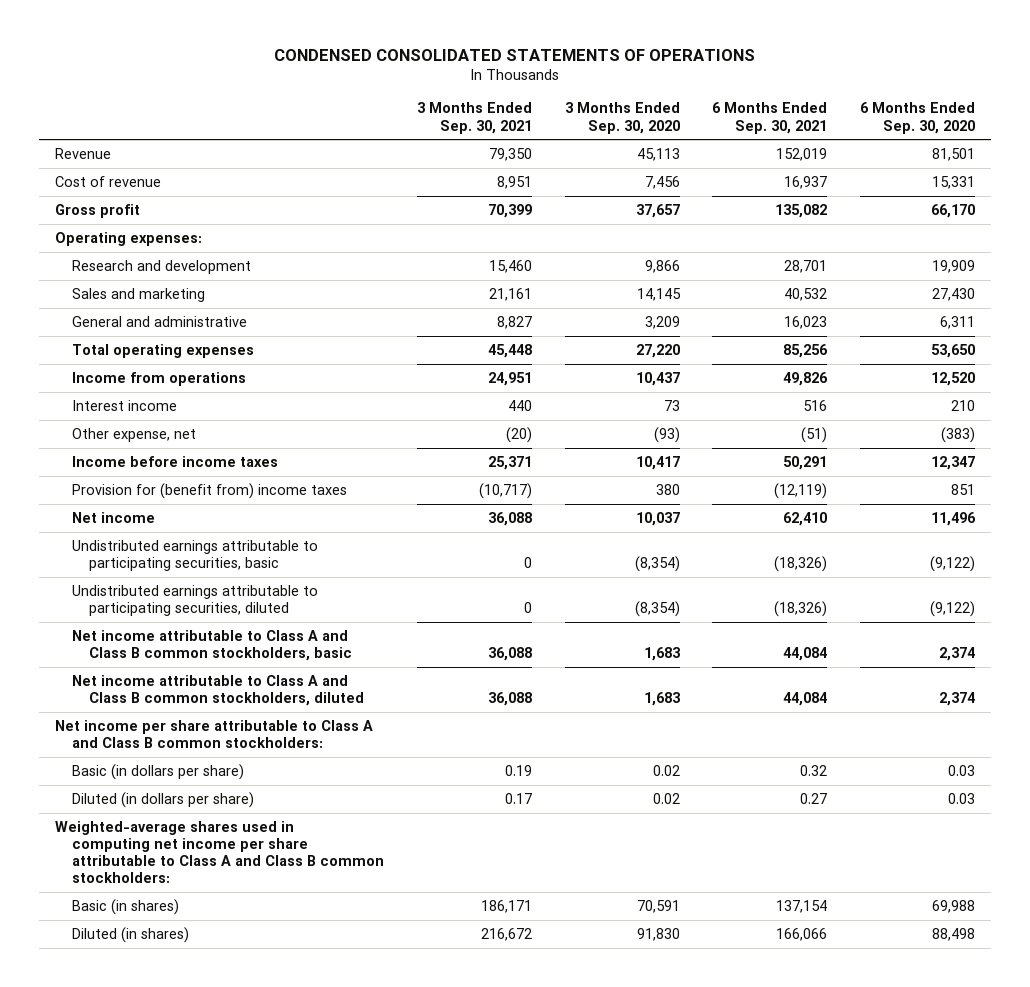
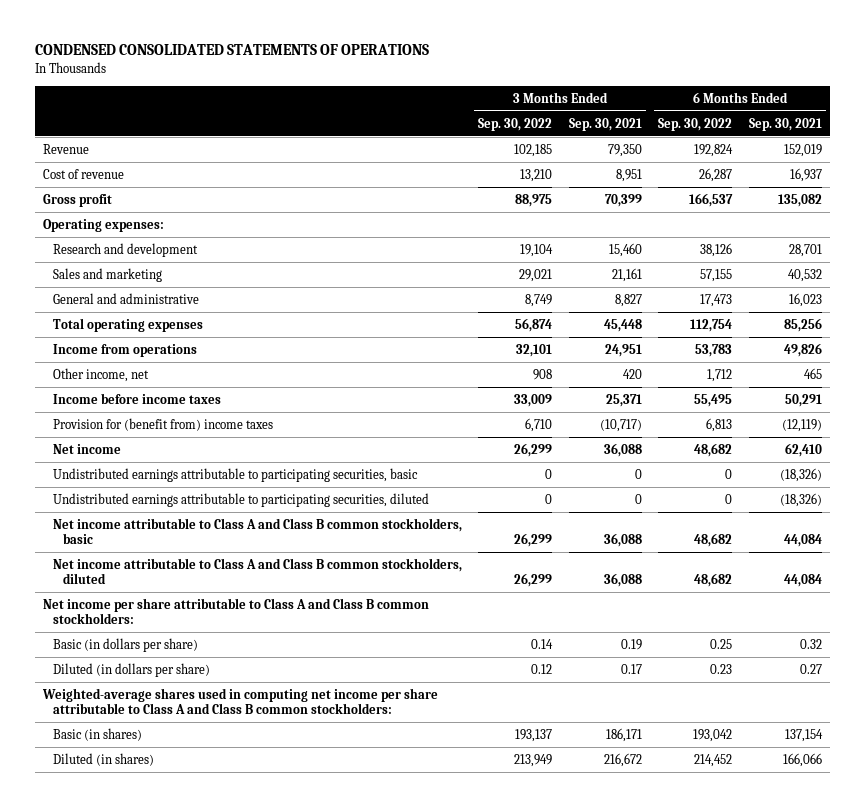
- | 3 Months Ended Sep. 30, 2021 | 3 Months Ended Sep. 30, 2020 | 6 Months Ended Sep. 30, 2021 | 6 Months Ended Sep. 30, 2020
+ | 3 Months Ended Sep. 30, 2022 | 3 Months Ended Sep. 30, 2021 | 6 Months Ended Sep. 30, 2022 | 6 Months Ended Sep. 30, 2021
- Interest income | 440 | 73 | 516 | 210
- Other expense, net | (20) | (93) | (51) | (383)
+ Other income, net | 908 | 420 | 1,712 | 465

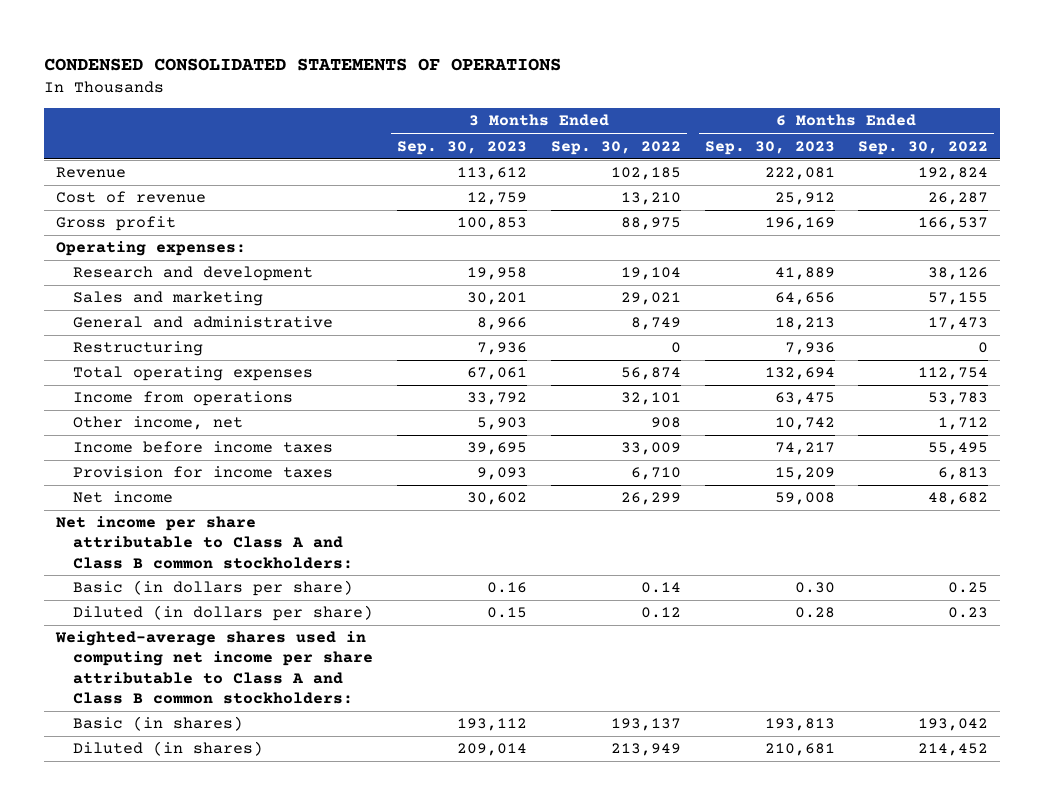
- | 3 Months Ended Sep. 30, 2022 | 3 Months Ended Sep. 30, 2021 | 6 Months Ended Sep. 30, 2022 | 6 Months Ended Sep. 30, 2021
+ | 3 Months Ended Sep. 30, 2023 | 3 Months Ended Sep. 30, 2022 | 6 Months Ended Sep. 30, 2023 | 6 Months Ended Sep. 30, 2022
+ Restructuring | 7,936 | 0 | 7,936 | 0
- Provision for (benefit from) income taxes | 6,710 | (10,717) | 6,813 | (12,119)
+ Provision for income taxes | 9,093 | 6,710 | 15,209 | 6,813
- Undistributed earnings attributable to participating securities, basic | 0 | 0 | 0 | (18,326)
- Undistributed earnings attributable to participating securities, diluted | 0 | 0 | 0 | (18,326)
- Net income attributable to Class A and Class B common stockholders, basic | 26,299 | 36,088 | 48,682 | 44,084
- Net income attributable to Class A and Class B common stockholders, diluted | 26,299 | 36,088 | 48,682 | 44,084

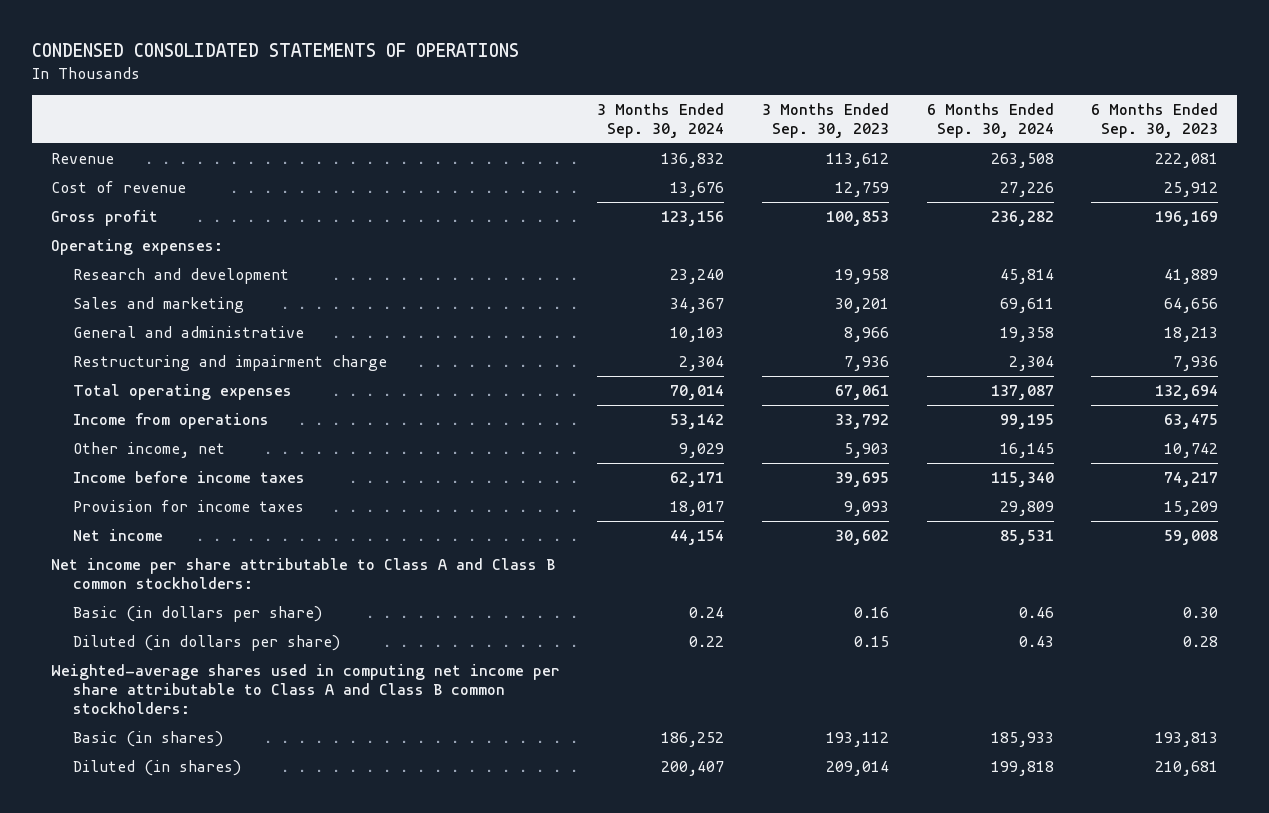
- | 3 Months Ended Sep. 30, 2023 | 3 Months Ended Sep. 30, 2022 | 6 Months Ended Sep. 30, 2023 | 6 Months Ended Sep. 30, 2022
+ | 3 Months Ended Sep. 30, 2024 | 3 Months Ended Sep. 30, 2023 | 6 Months Ended Sep. 30, 2024 | 6 Months Ended Sep. 30, 2023
- Restructuring | 7,936 | 0 | 7,936 | 0
+ Restructuring and impairment charge | 2,304 | 7,936 | 2,304 | 7,936

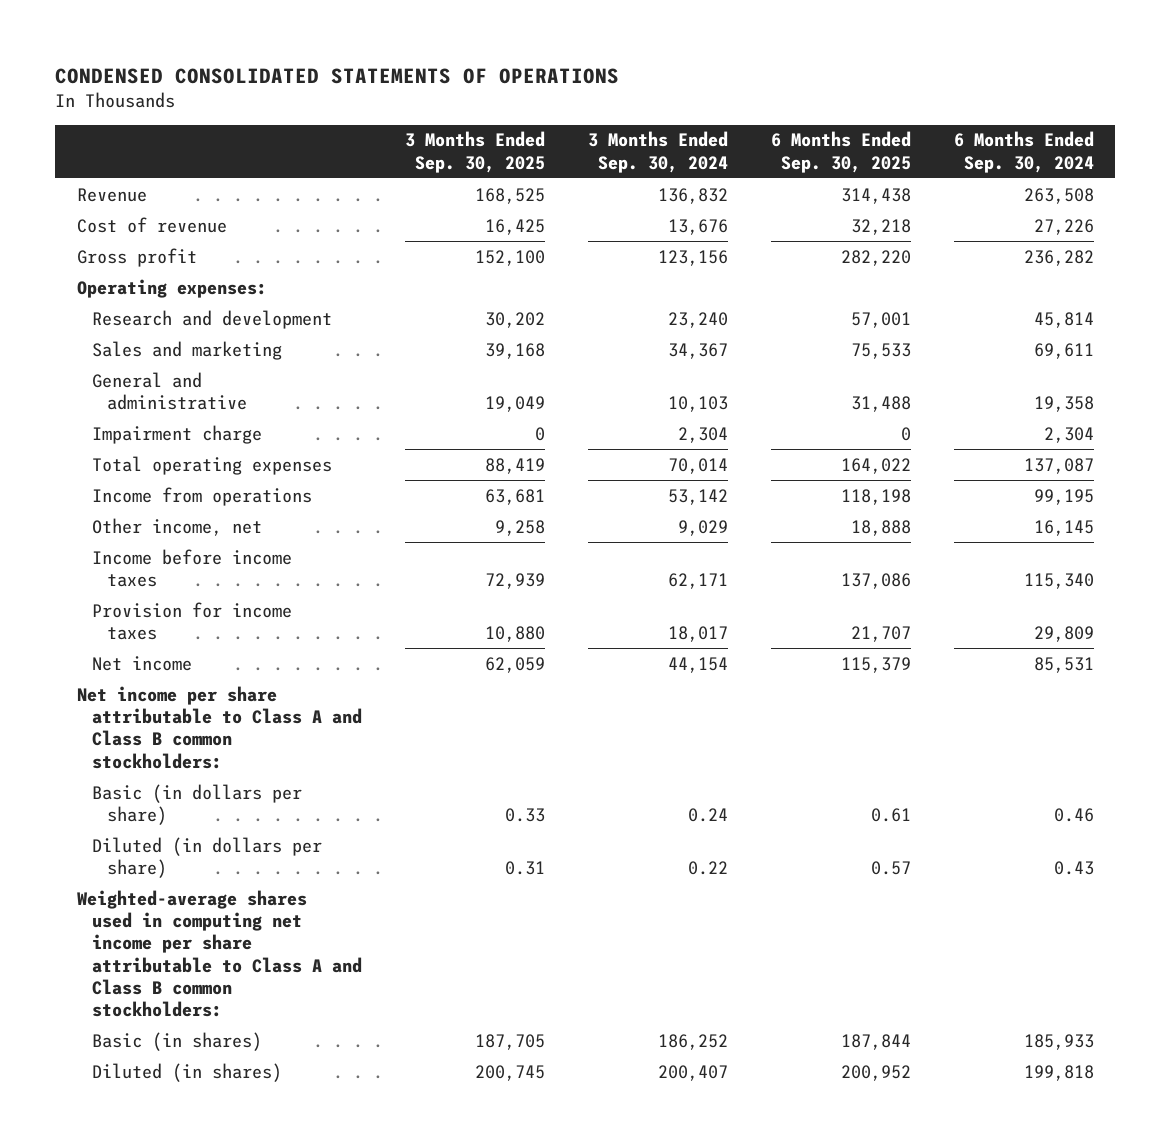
- | 3 Months Ended Sep. 30, 2024 | 3 Months Ended Sep. 30, 2023 | 6 Months Ended Sep. 30, 2024 | 6 Months Ended Sep. 30, 2023
+ | 3 Months Ended Sep. 30, 2025 | 3 Months Ended Sep. 30, 2024 | 6 Months Ended Sep. 30, 2025 | 6 Months Ended Sep. 30, 2024
- Restructuring and impairment charge | 2,304 | 7,936 | 2,304 | 7,936
+ Impairment charge | 0 | 2,304 | 0 | 2,304

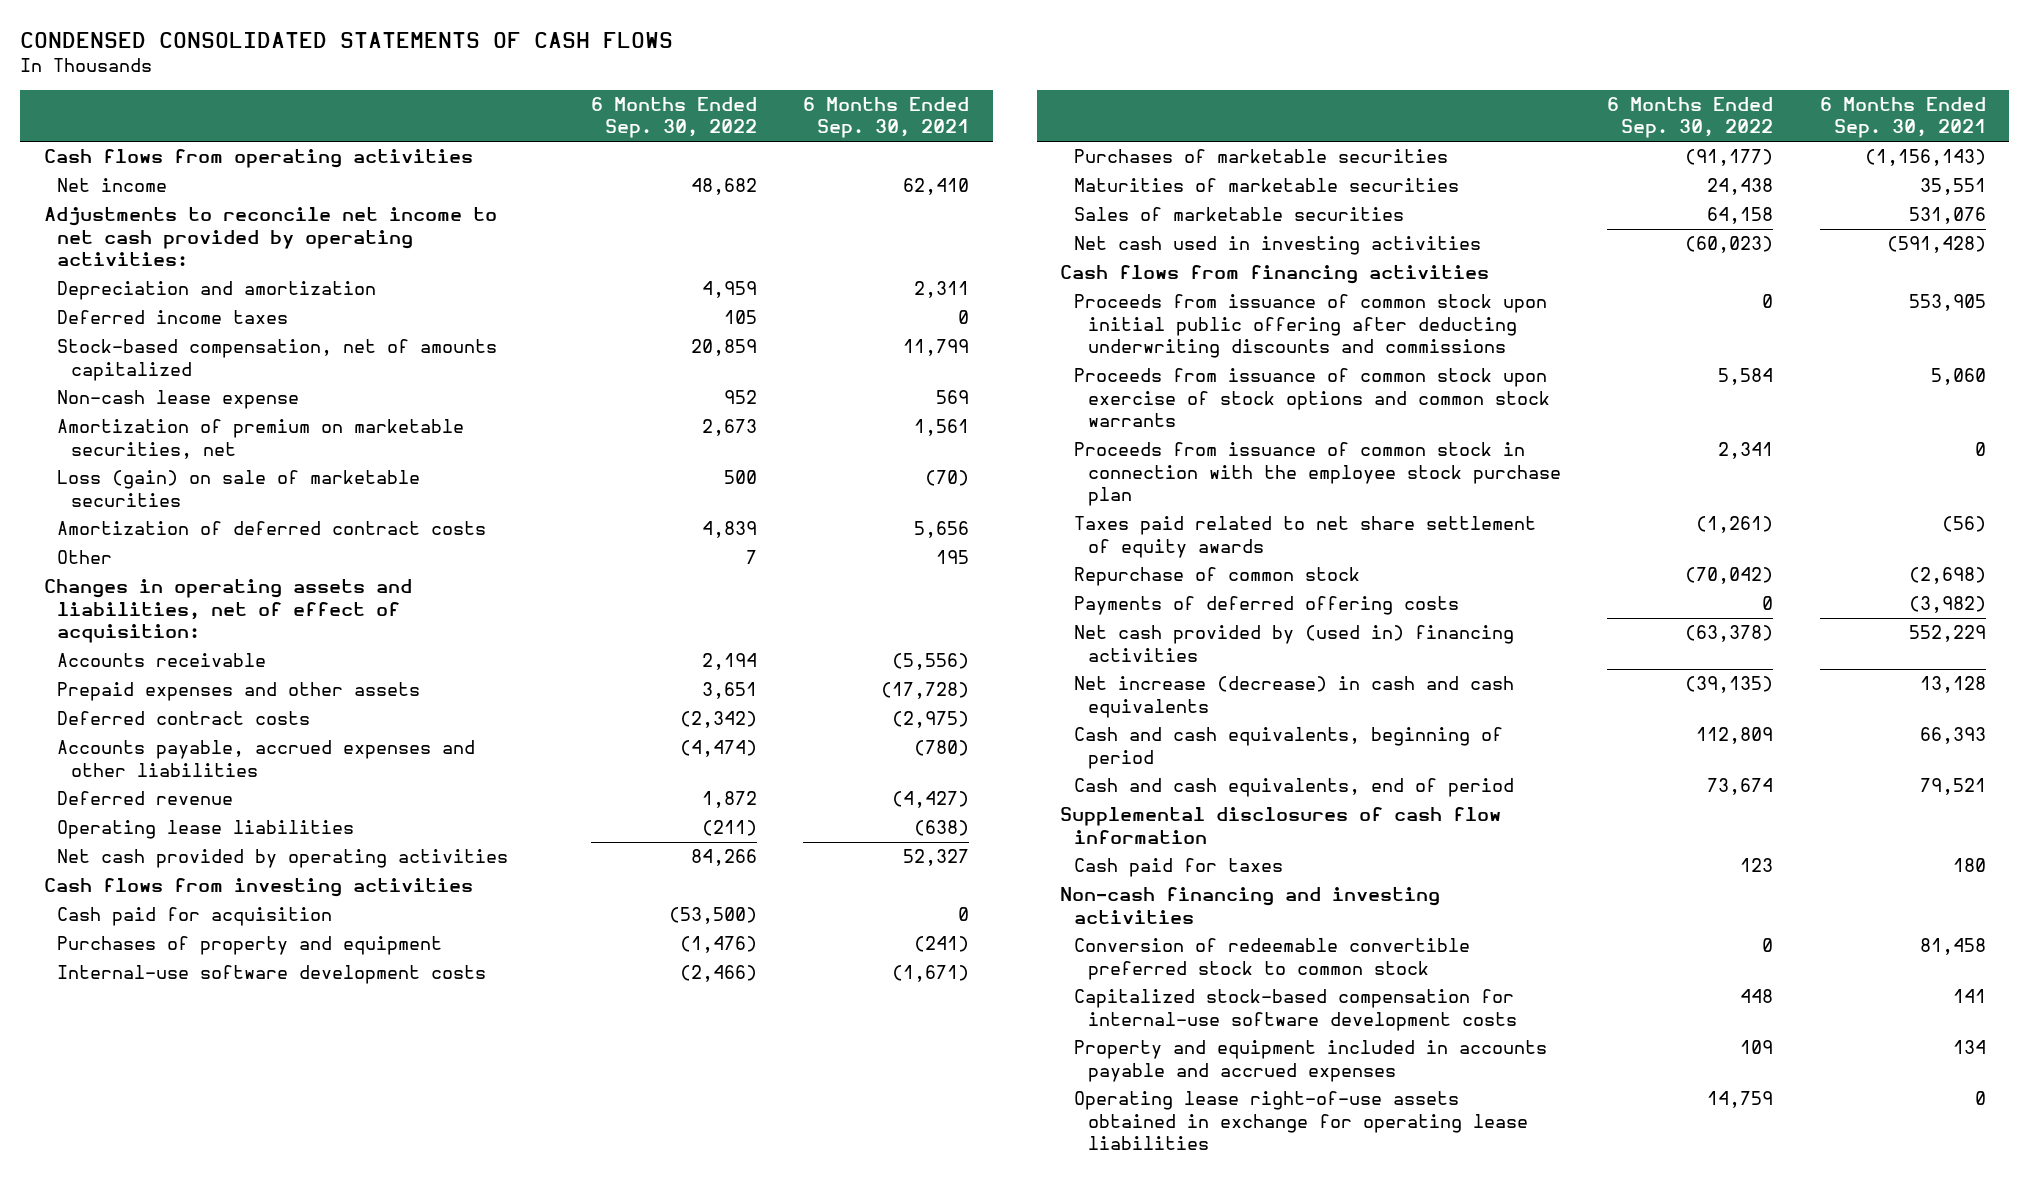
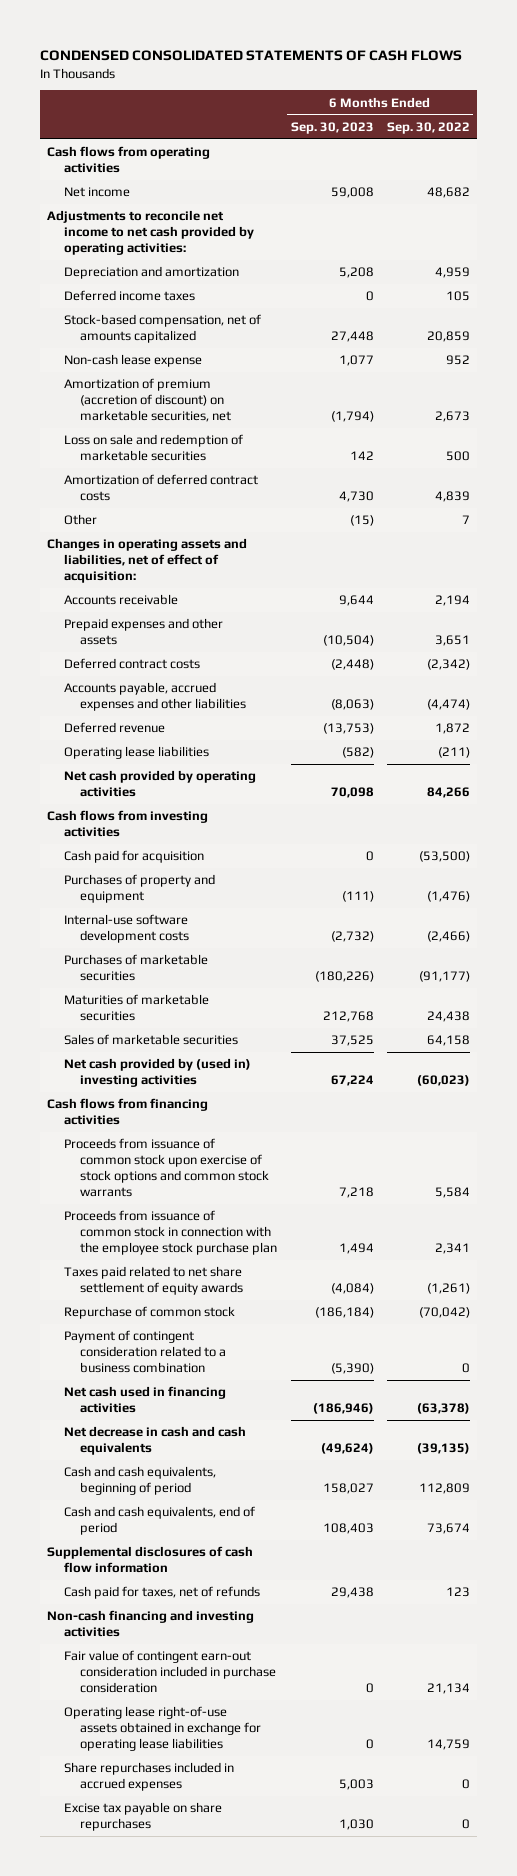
- | 6 Months Ended Sep. 30, 2022 | 6 Months Ended Sep. 30, 2021
+ | 6 Months Ended Sep. 30, 2023 | 6 Months Ended Sep. 30, 2022
- Amortization of premium on marketable securities, net | 2,673 | 1,561
- Loss (gain) on sale of marketable securities | 500 | (70)
+ Amortization of premium (accretion of discount) on marketable securities, net | (1,794) | 2,673
+ Loss on sale and redemption of marketable securities | 142 | 500
- Net cash used in investing activities | (60,023) | (591,428)
+ Net cash provided by (used in) investing activities | 67,224 | (60,023)
- Proceeds from issuance of common stock upon initial public offering after deducting underwriting discounts and commissions | 0 | 553,905
- Payments of deferred offering costs | 0 | (3,982)
- Net cash provided by (used in) financing activities | (63,378) | 552,229
- Net increase (decrease) in cash and cash equivalents | (39,135) | 13,128
+ Payment of contingent consideration related to a business combination | (5,390) | 0
+ Net cash used in financing activities | (186,946) | (63,378)
+ Net decrease in cash and cash equivalents | (49,624) | (39,135)
- Cash paid for taxes | 123 | 180
+ Cash paid for taxes, net of refunds | 29,438 | 123
- Conversion of redeemable convertible preferred stock to common stock | 0 | 81,458
- Capitalized stock-based compensation for internal-use software development costs | 448 | 141
- Property and equipment included in accounts payable and accrued expenses | 109 | 134
+ Fair value of contingent earn-out consideration included in purchase consideration | 0 | 21,134
+ Share repurchases included in accrued expenses | 5,003 | 0
+ Excise tax payable on share repurchases | 1,030 | 0

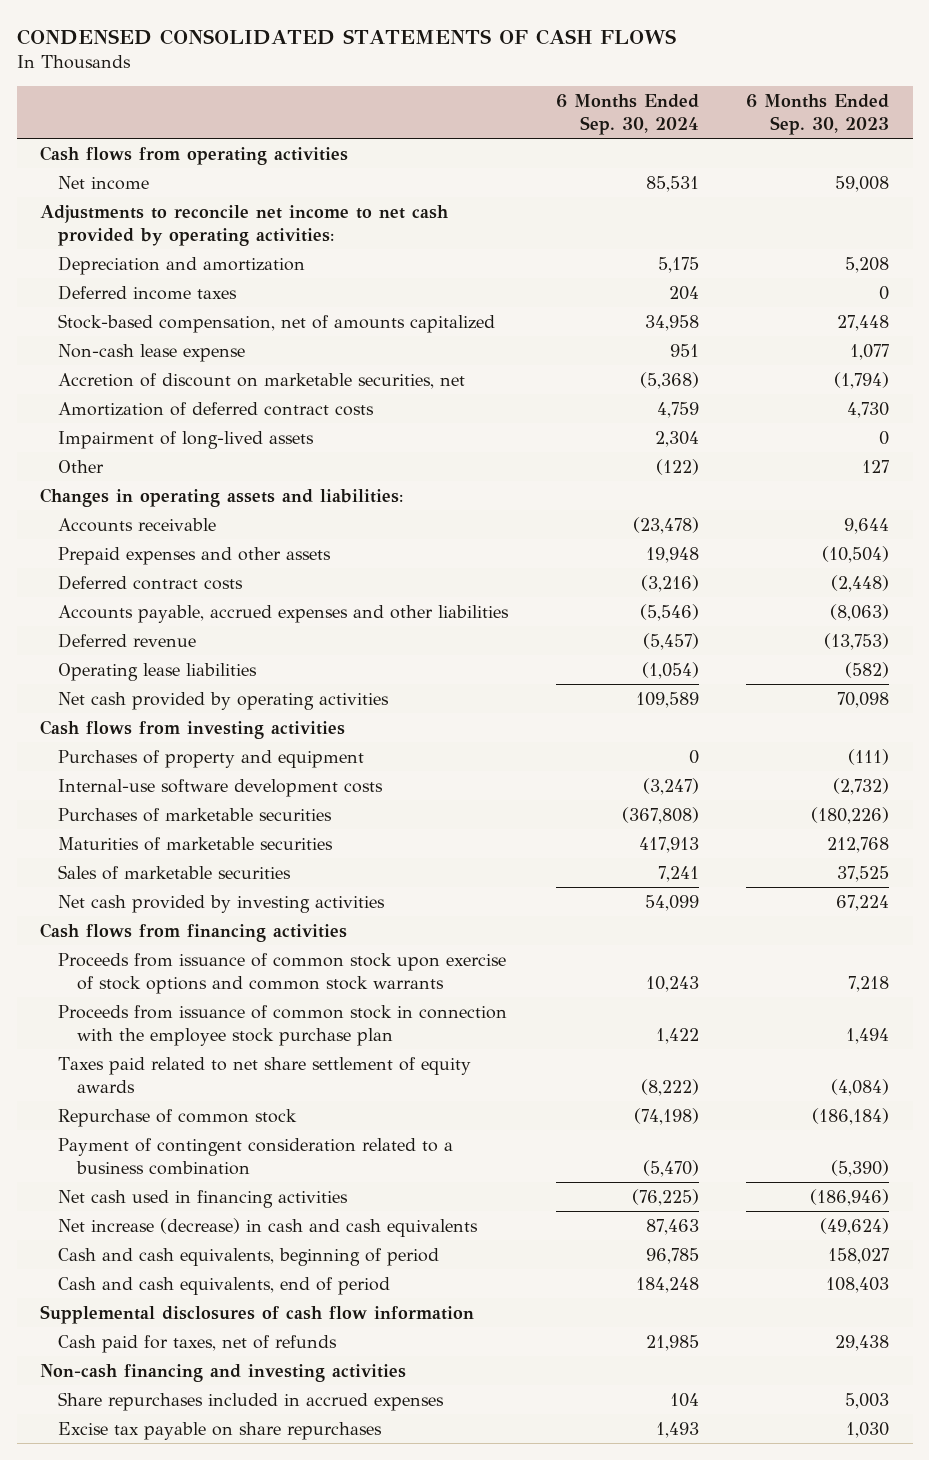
- | 6 Months Ended Sep. 30, 2023 | 6 Months Ended Sep. 30, 2022
+ | 6 Months Ended Sep. 30, 2024 | 6 Months Ended Sep. 30, 2023
- Amortization of premium (accretion of discount) on marketable securities, net | (1,794) | 2,673
- Loss on sale and redemption of marketable securities | 142 | 500
+ Accretion of discount on marketable securities, net | (5,368) | (1,794)
- Other | (15) | 7
- Changes in operating assets and liabilities, net of effect of acquisition:
+ Impairment of long-lived assets | 2,304 | 0
+ Other | (122) | 127
+ Changes in operating assets and liabilities:
- Cash paid for acquisition | 0 | (53,500)
- Net cash provided by (used in) investing activities | 67,224 | (60,023)
+ Net cash provided by investing activities | 54,099 | 67,224
- Net decrease in cash and cash equivalents | (49,624) | (39,135)
+ Net increase (decrease) in cash and cash equivalents | 87,463 | (49,624)
- Fair value of contingent earn-out consideration included in purchase consideration | 0 | 21,134
- Operating lease right-of-use assets obtained in exchange for operating lease liabilities | 0 | 14,759

